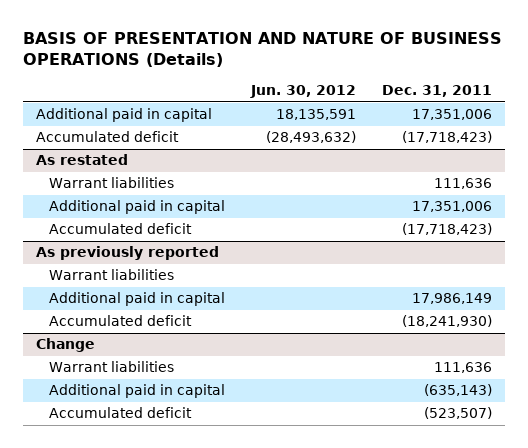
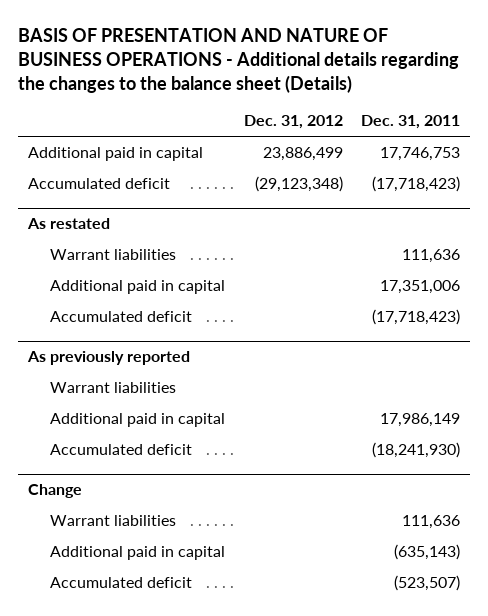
- BASIS OF PRESENTATION AND NATURE OF BUSINESS OPERATIONS (Details)
+ BASIS OF PRESENTATION AND NATURE OF BUSINESS OPERATIONS - Additional details regarding the changes to the balance sheet (Details)
- | Jun. 30, 2012 | Dec. 31, 2011
+ | Dec. 31, 2012 | Dec. 31, 2011
- Additional paid in capital | 18,135,591 | 17,351,006
+ Additional paid in capital | 23,886,499 | 17,746,753

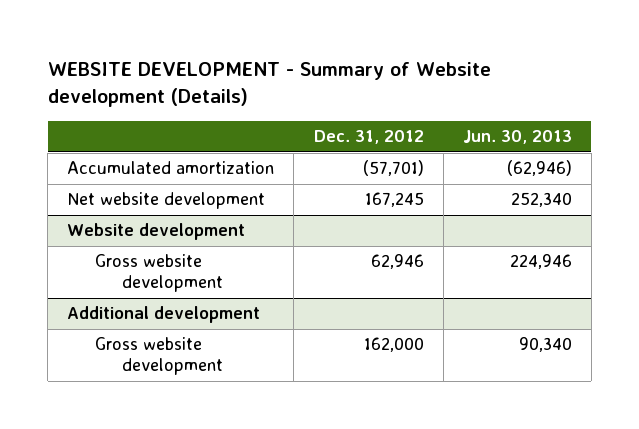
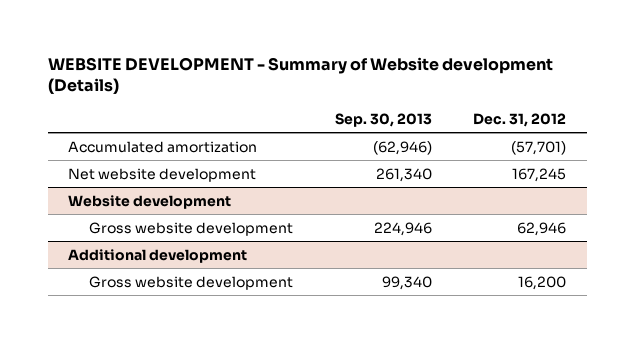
- | Dec. 31, 2012 | Jun. 30, 2013
+ | Sep. 30, 2013 | Dec. 31, 2012
@ Additional development
- Gross website development | 162,000 | 90,340
+ Gross website development | 99,340 | 16,200

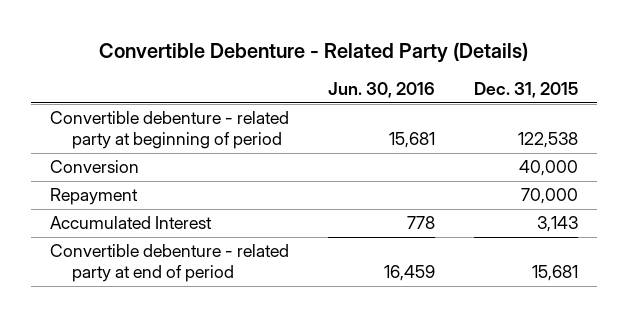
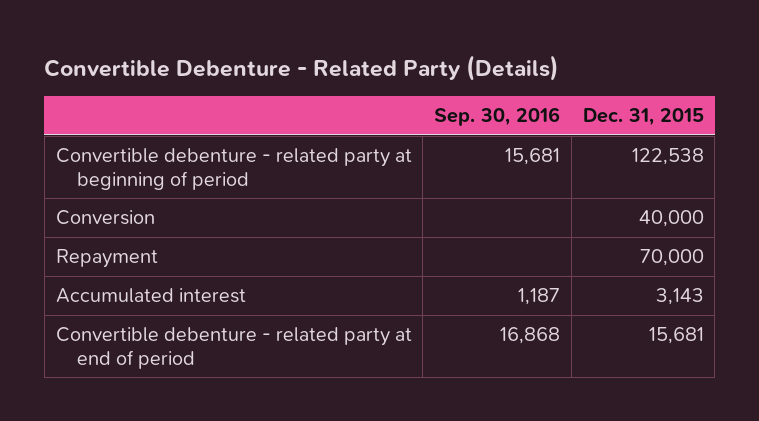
- | Jun. 30, 2016 | Dec. 31, 2015
+ | Sep. 30, 2016 | Dec. 31, 2015
- Accumulated Interest | 778 | 3,143
+ Accumulated interest | 1,187 | 3,143

